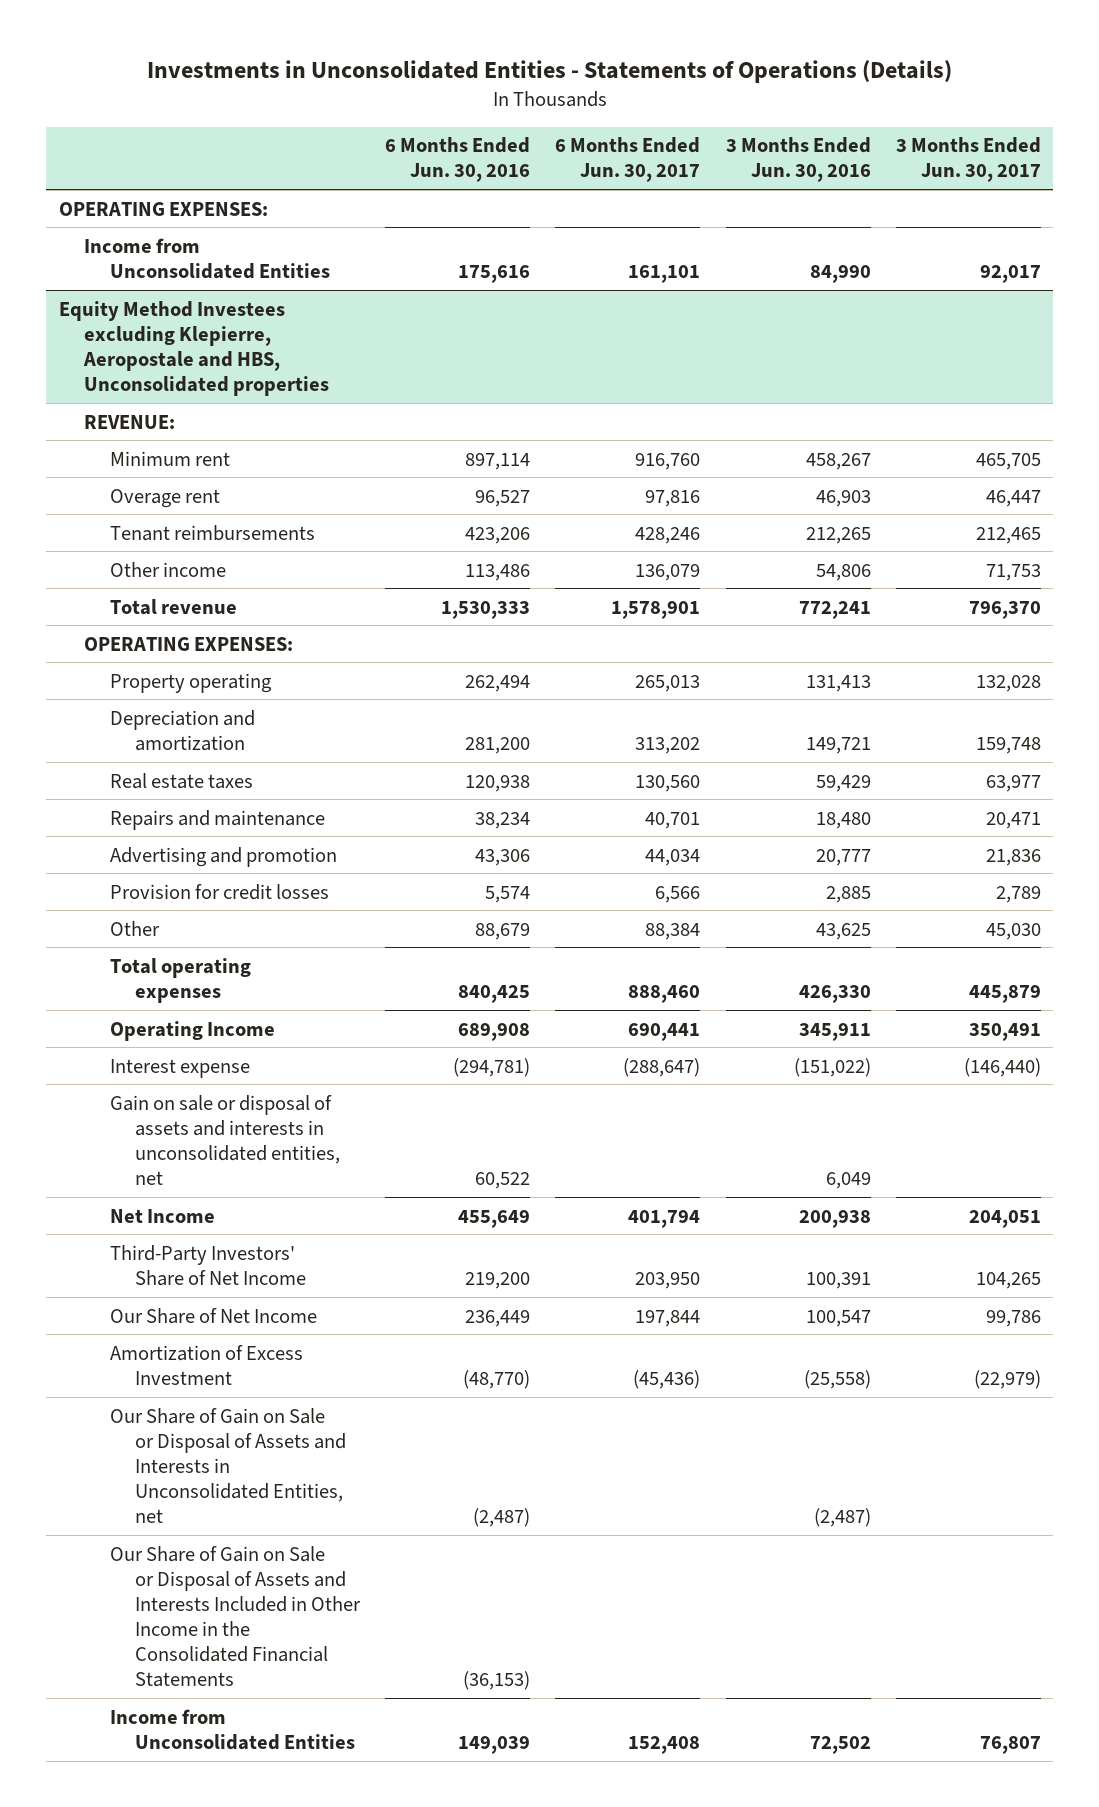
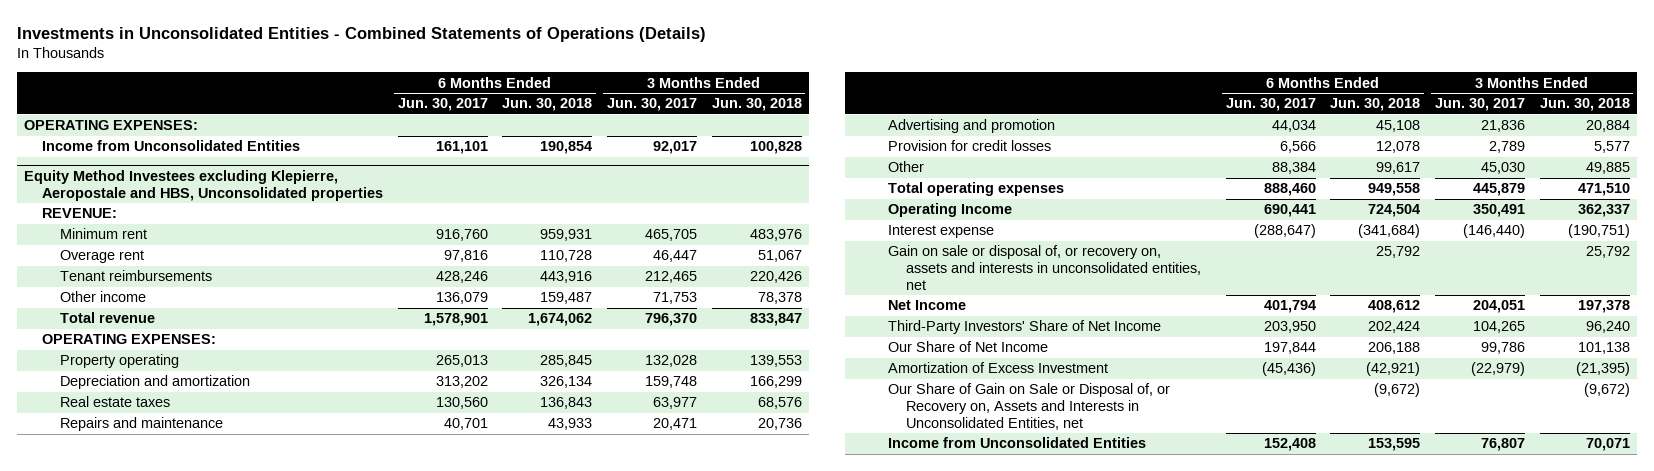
- Investments in Unconsolidated Entities - Statements of Operations (Details)
+ Investments in Unconsolidated Entities - Combined Statements of Operations (Details)
- | 6 Months Ended Jun. 30, 2016 | 6 Months Ended Jun. 30, 2017 | 3 Months Ended Jun. 30, 2016 | 3 Months Ended Jun. 30, 2017
+ | 6 Months Ended Jun. 30, 2017 | 6 Months Ended Jun. 30, 2018 | 3 Months Ended Jun. 30, 2017 | 3 Months Ended Jun. 30, 2018
@ Equity Method Investees excluding Klepierre, Aeropostale and HBS, Unconsolidated properties
- Gain on sale or disposal of assets and interests in unconsolidated entities, net | 60,522 | | 6,049 |
+ Gain on sale or disposal of, or recovery on, assets and interests in unconsolidated entities, net | | 25,792 | | 25,792
- Our Share of Gain on Sale or Disposal of Assets and Interests in Unconsolidated Entities, net | (2,487) | | (2,487) |
- Our Share of Gain on Sale or Disposal of Assets and Interests Included in Other Income in the Consolidated Financial Statements | (36,153) | | |
+ Our Share of Gain on Sale or Disposal of, or Recovery on, Assets and Interests in Unconsolidated Entities, net | | (9,672) | | (9,672)

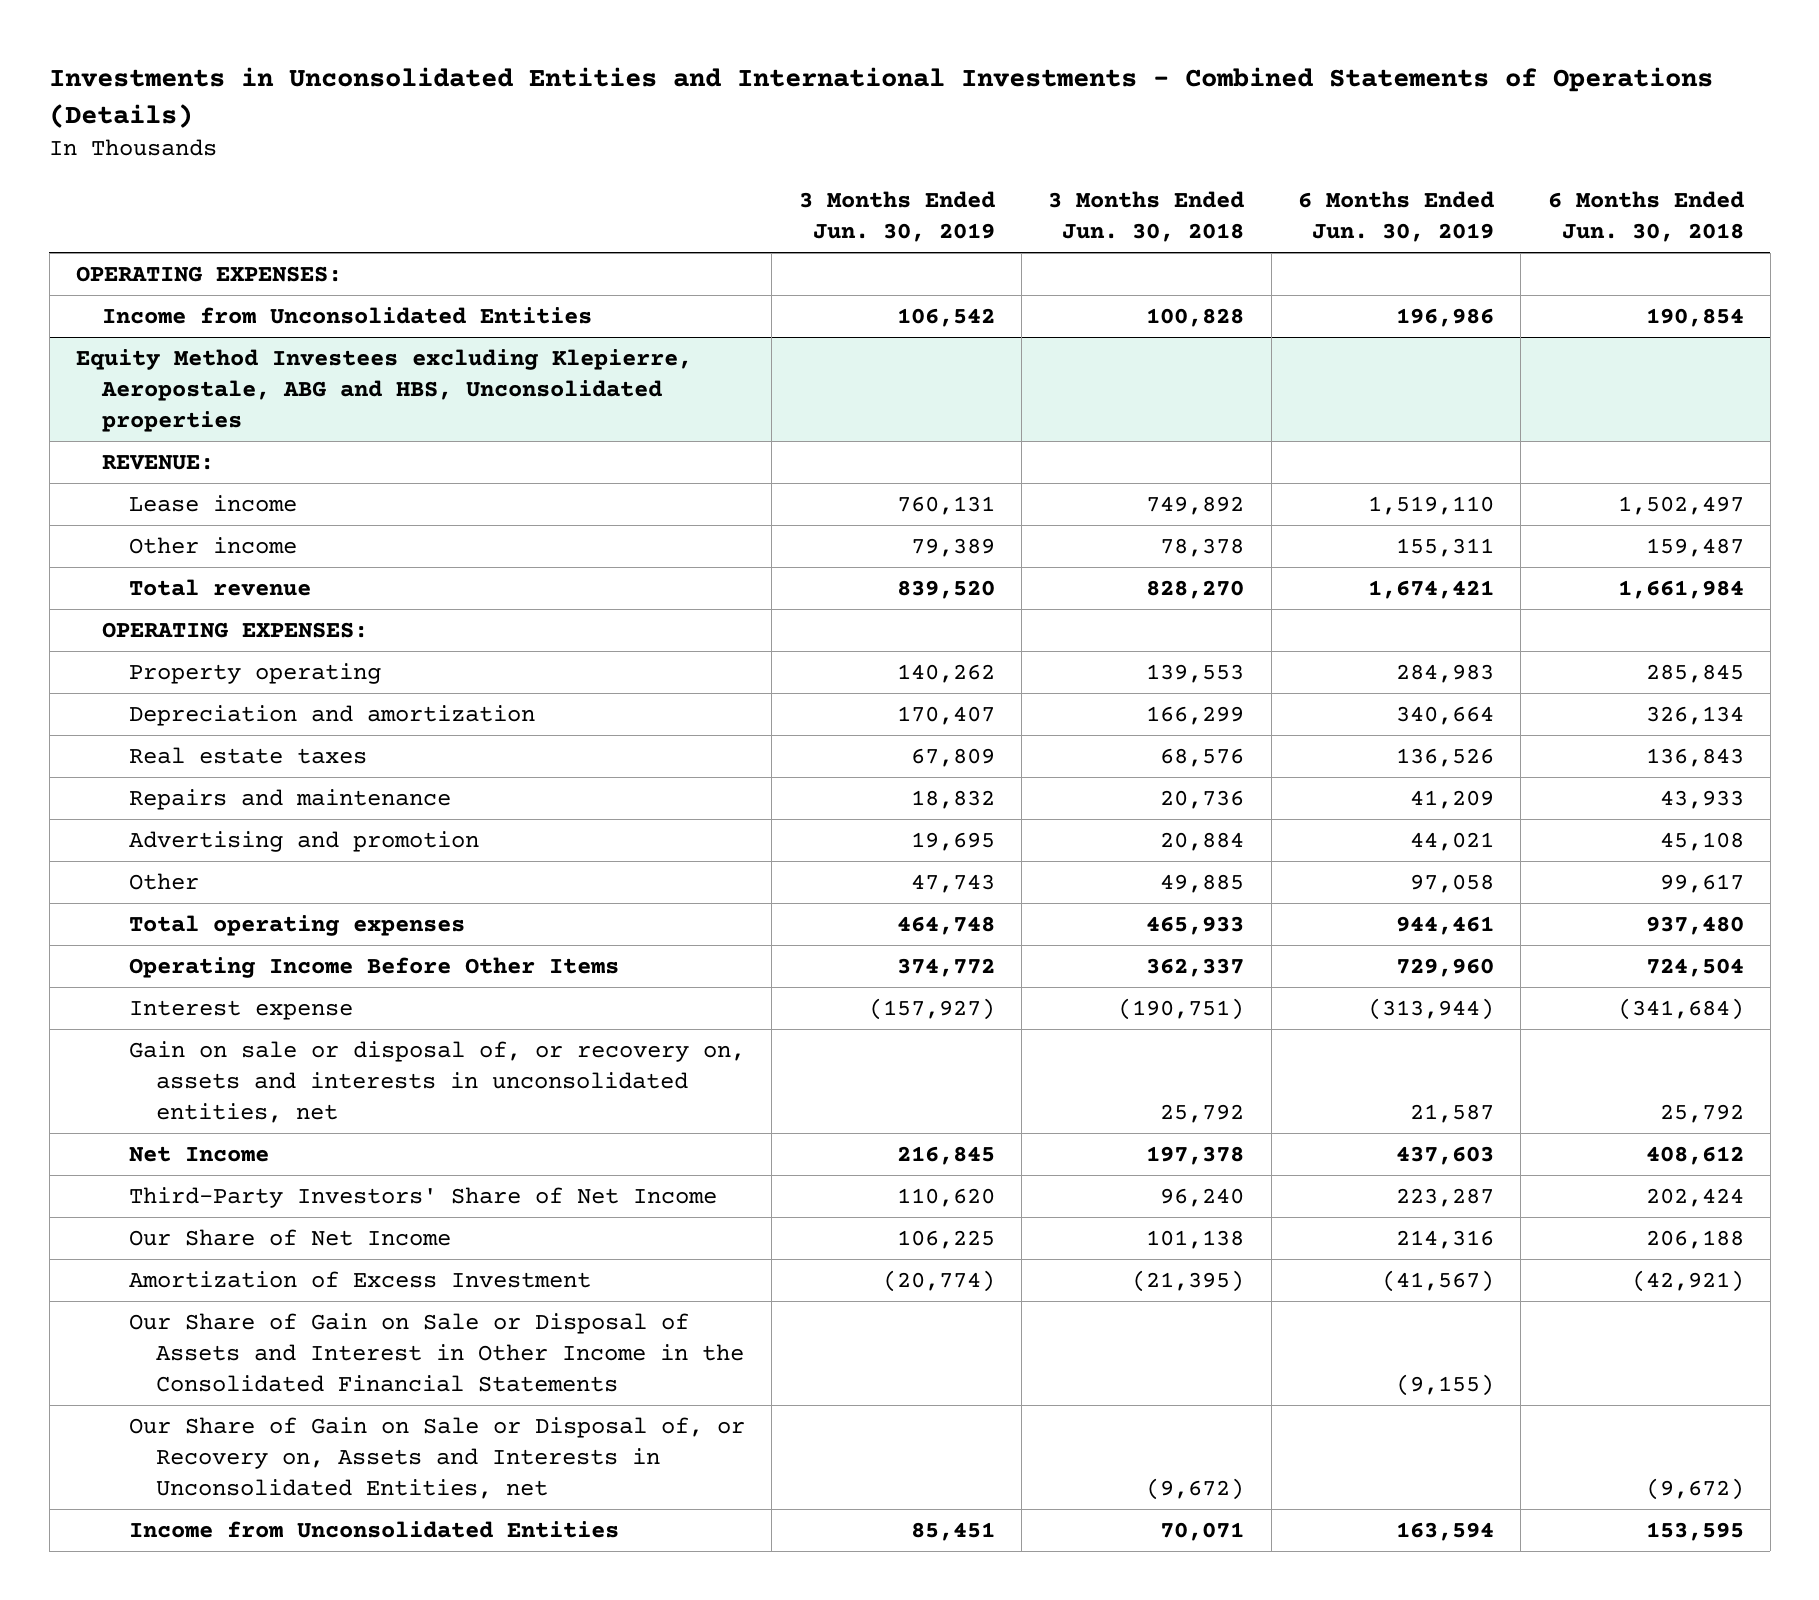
- Investments in Unconsolidated Entities - Combined Statements of Operations (Details)
+ Investments in Unconsolidated Entities and International Investments - Combined Statements of Operations (Details)
- | 6 Months Ended Jun. 30, 2017 | 6 Months Ended Jun. 30, 2018 | 3 Months Ended Jun. 30, 2017 | 3 Months Ended Jun. 30, 2018
+ | 3 Months Ended Jun. 30, 2019 | 3 Months Ended Jun. 30, 2018 | 6 Months Ended Jun. 30, 2019 | 6 Months Ended Jun. 30, 2018
- Equity Method Investees excluding Klepierre, Aeropostale and HBS, Unconsolidated properties
+ Equity Method Investees excluding Klepierre, Aeropostale, ABG and HBS, Unconsolidated properties
- Minimum rent | 916,760 | 959,931 | 465,705 | 483,976
- Overage rent | 97,816 | 110,728 | 46,447 | 51,067
- Tenant reimbursements | 428,246 | 443,916 | 212,465 | 220,426
+ Lease income | 760,131 | 749,892 | 1,519,110 | 1,502,497
- Total revenue | 1,578,901 | 1,674,062 | 796,370 | 833,847
+ Total revenue | 839,520 | 828,270 | 1,674,421 | 1,661,984
- Provision for credit losses | 6,566 | 12,078 | 2,789 | 5,577
- Total operating expenses | 888,460 | 949,558 | 445,879 | 471,510
- Operating Income | 690,441 | 724,504 | 350,491 | 362,337
+ Total operating expenses | 464,748 | 465,933 | 944,461 | 937,480
+ Operating Income Before Other Items | 374,772 | 362,337 | 729,960 | 724,504
+ Our Share of Gain on Sale or Disposal of Assets and Interest in Other Income in the Consolidated Financial Statements | | | (9,155) |

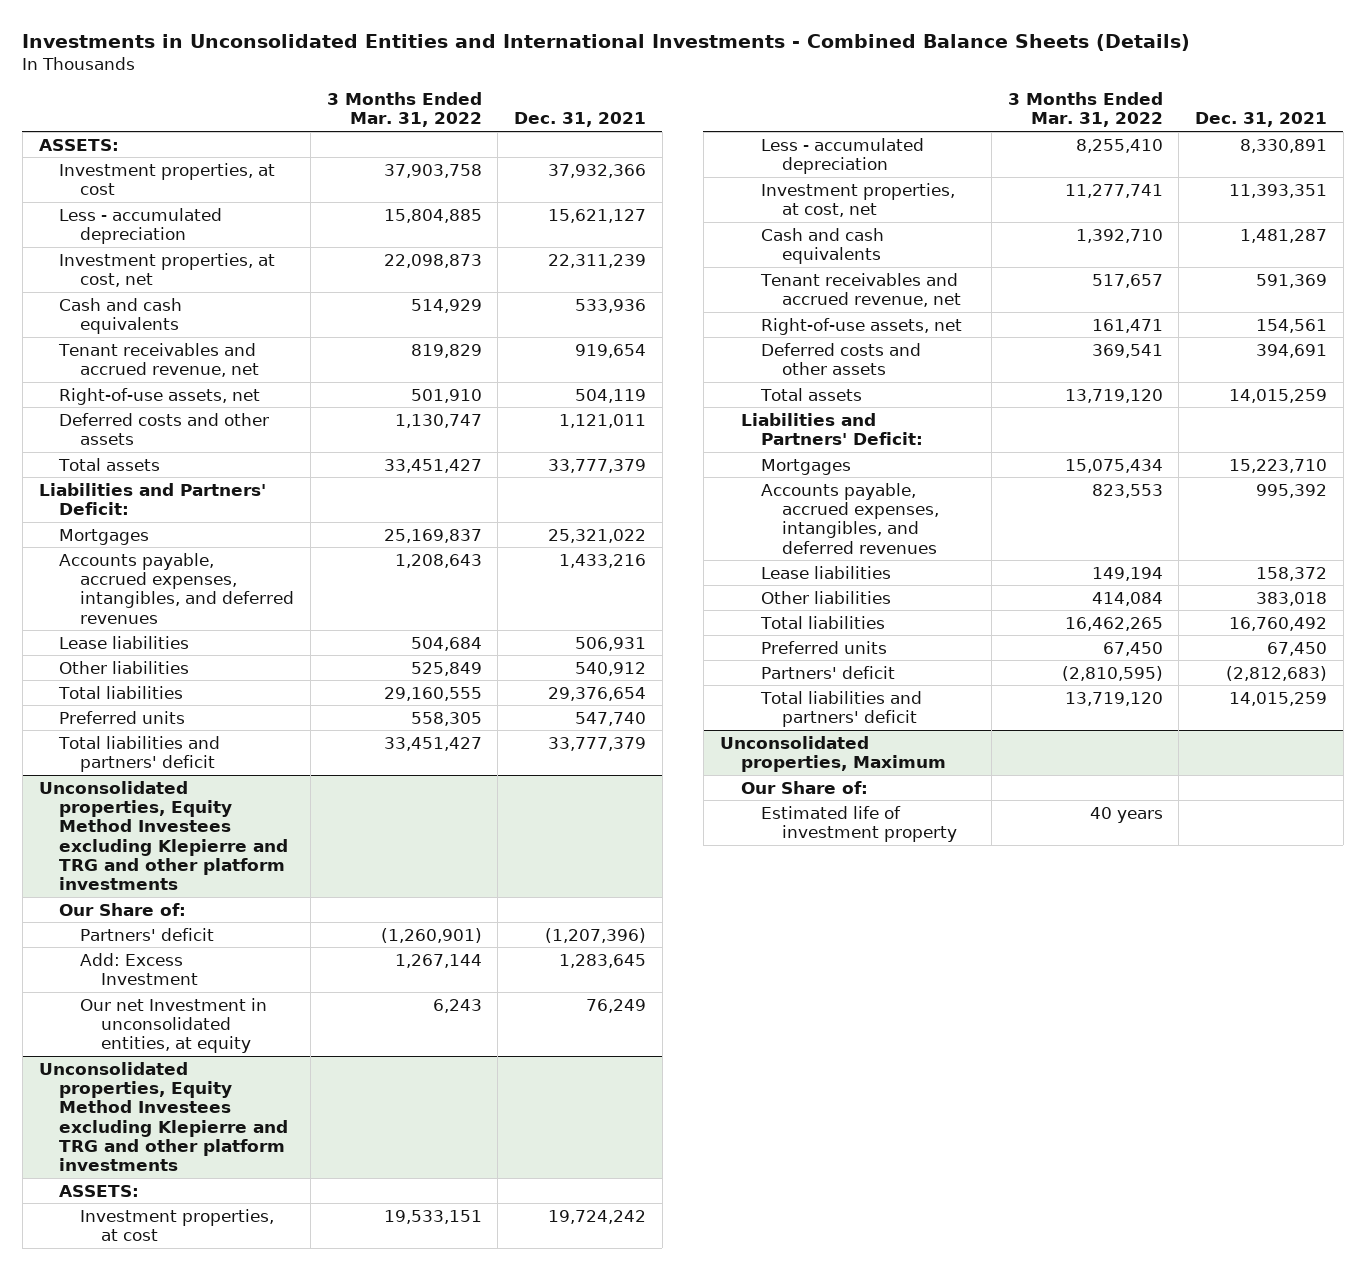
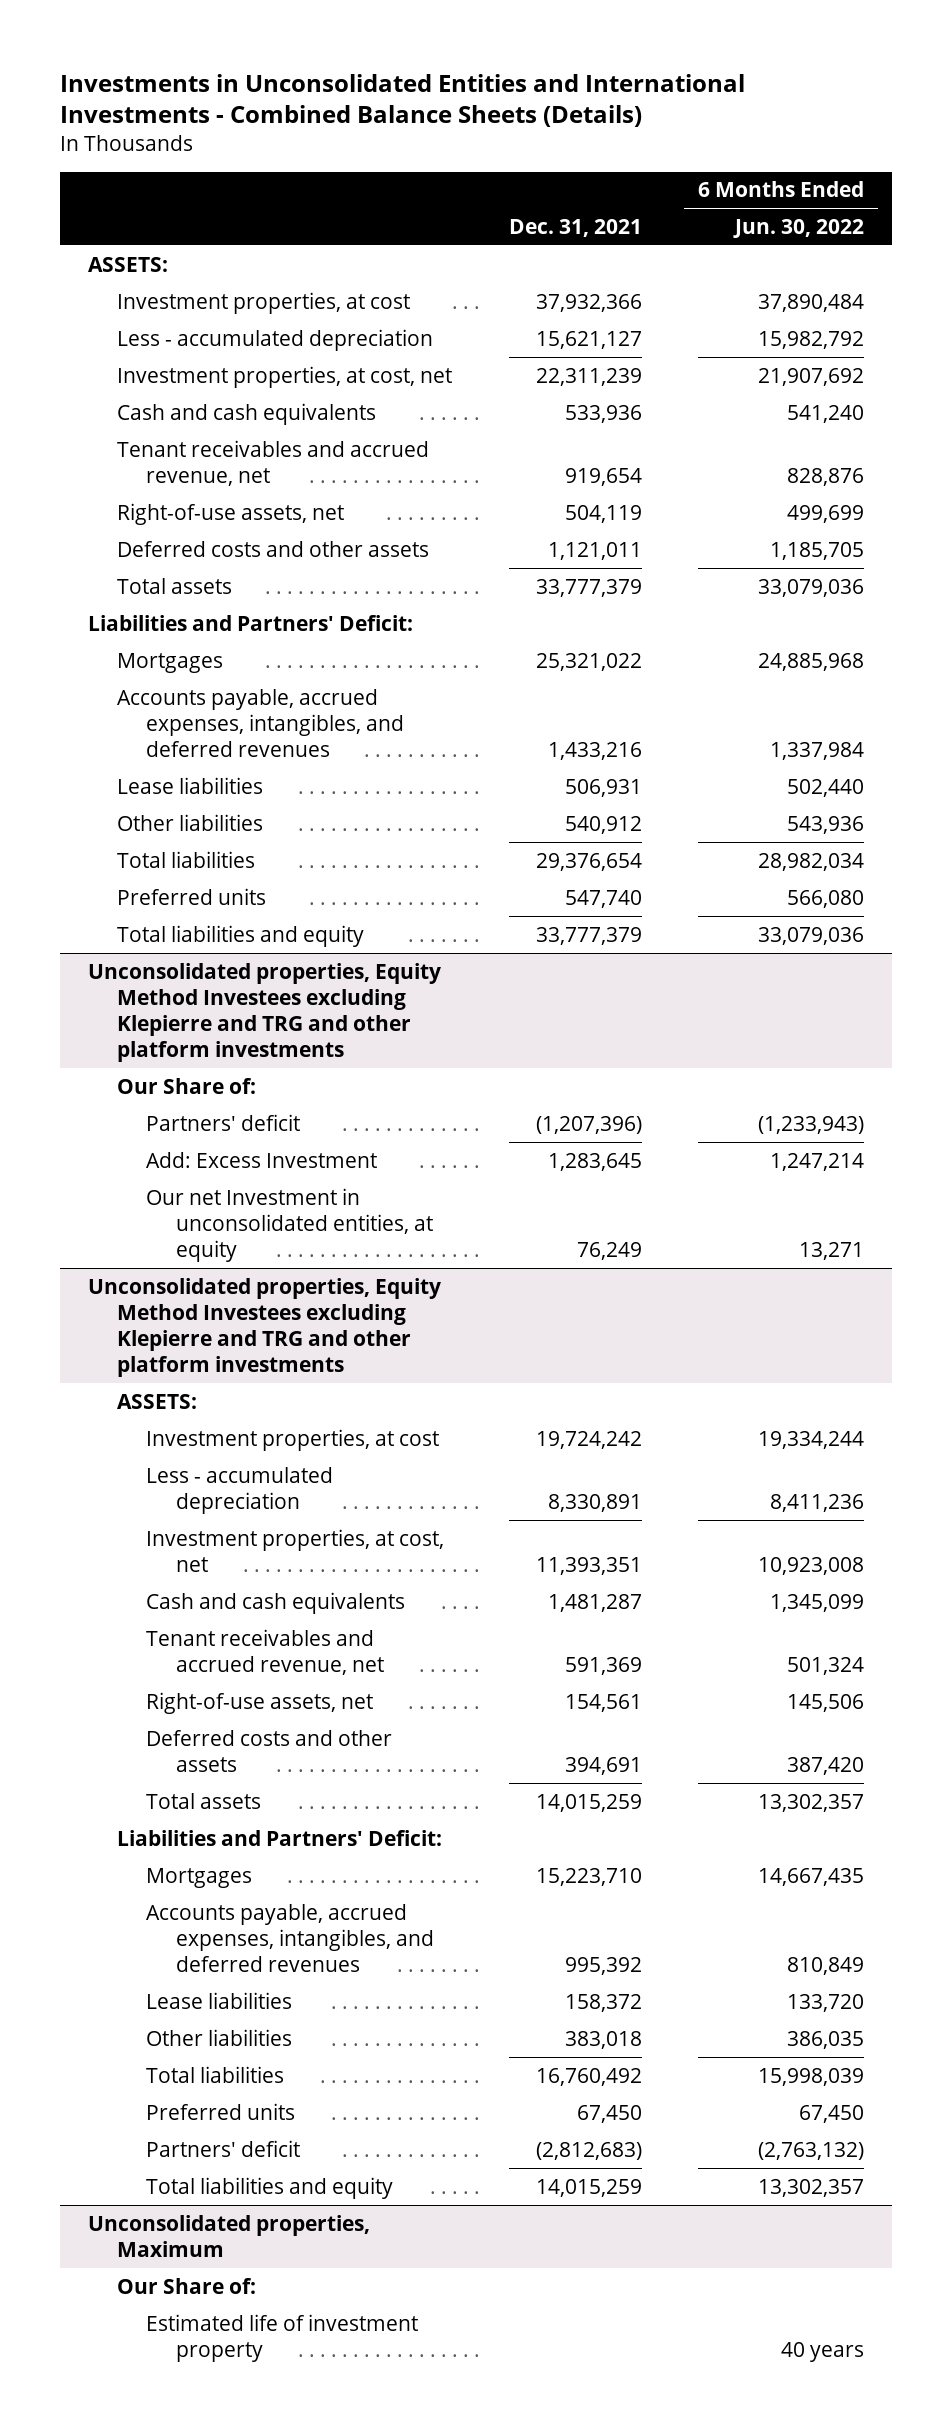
- | 3 Months Ended Mar. 31, 2022 | Dec. 31, 2021
+ | Dec. 31, 2021 | 6 Months Ended Jun. 30, 2022
- Total liabilities and partners' deficit | 33,451,427 | 33,777,379
+ Total liabilities and equity | 33,777,379 | 33,079,036
@ Unconsolidated properties, Equity Method Investees excluding Klepierre and TRG and other platform investments
- Total liabilities and partners' deficit | 13,719,120 | 14,015,259
+ Total liabilities and equity | 14,015,259 | 13,302,357

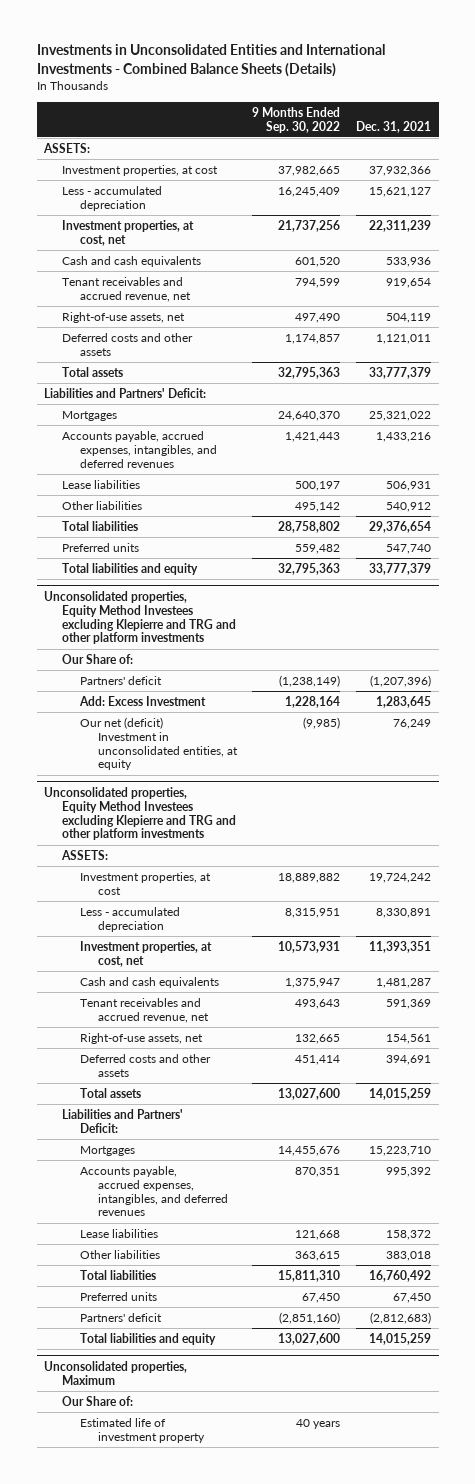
- | Dec. 31, 2021 | 6 Months Ended Jun. 30, 2022
+ | 9 Months Ended Sep. 30, 2022 | Dec. 31, 2021
@ Unconsolidated properties, Equity Method Investees excluding Klepierre and TRG and other platform investments
- Our net Investment in unconsolidated entities, at equity | 76,249 | 13,271
+ Our net (deficit) Investment in unconsolidated entities, at equity | (9,985) | 76,249

